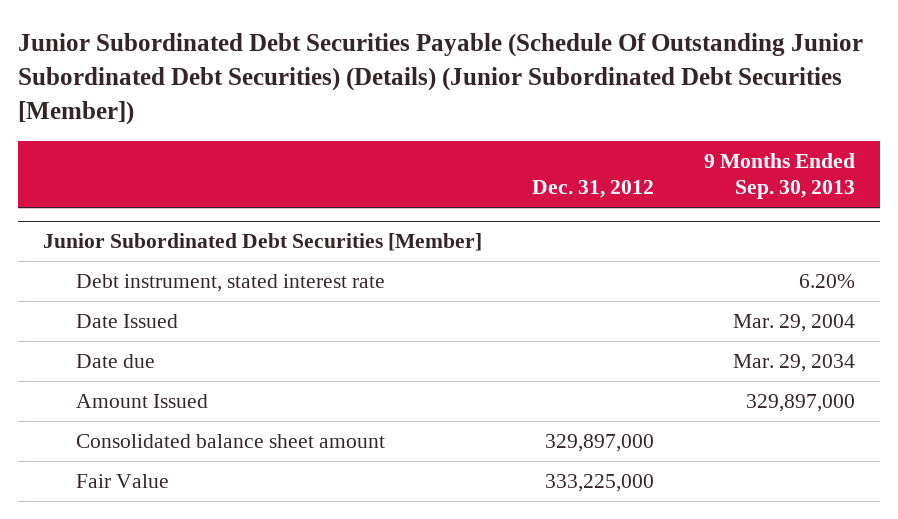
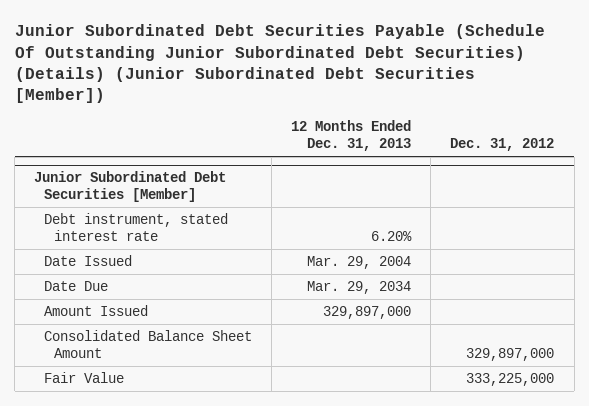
- | Dec. 31, 2012 | 9 Months Ended Sep. 30, 2013
+ | 12 Months Ended Dec. 31, 2013 | Dec. 31, 2012
@ Junior Subordinated Debt Securities [Member]
- Date due | | Mar. 29, 2034
+ Date Due | Mar. 29, 2034 |
- Consolidated balance sheet amount | 329,897,000 |
+ Consolidated Balance Sheet Amount | | 329,897,000

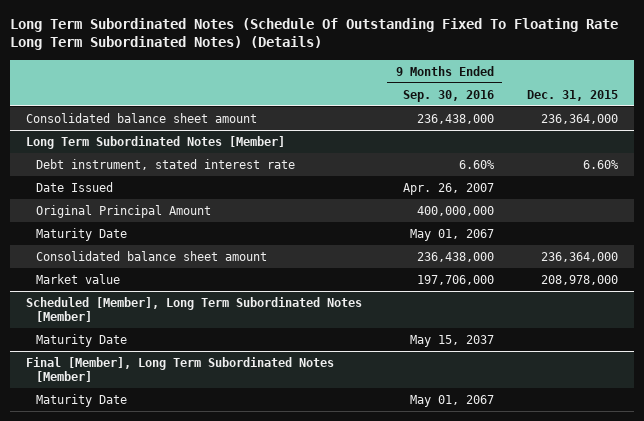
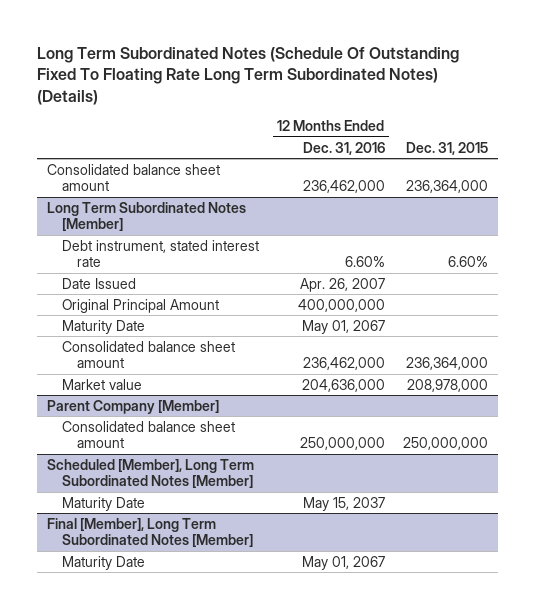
- | 9 Months Ended Sep. 30, 2016 | Dec. 31, 2015
+ | 12 Months Ended Dec. 31, 2016 | Dec. 31, 2015
+ Parent Company [Member]
+ Consolidated balance sheet amount | 250,000,000 | 250,000,000

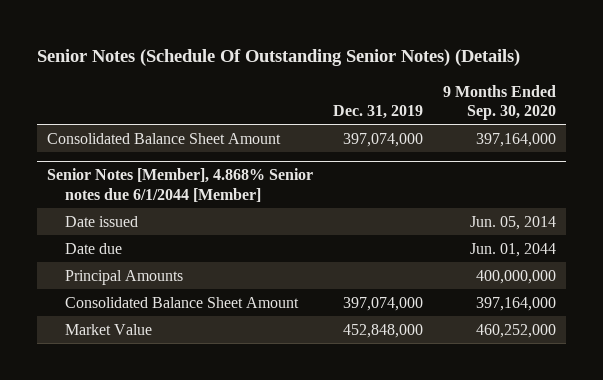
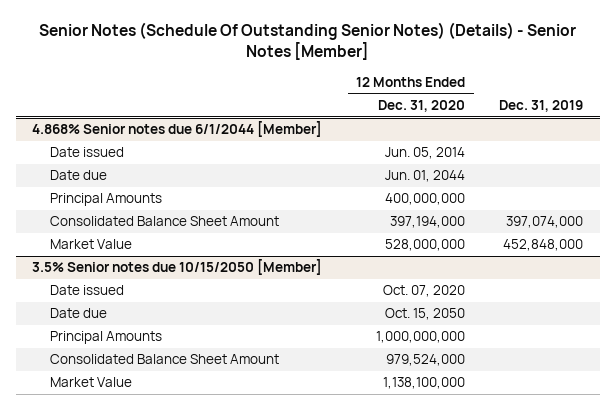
- Senior Notes (Schedule Of Outstanding Senior Notes) (Details)
+ Senior Notes (Schedule Of Outstanding Senior Notes) (Details) - Senior Notes [Member]
- | Dec. 31, 2019 | 9 Months Ended Sep. 30, 2020
+ | 12 Months Ended Dec. 31, 2020 | Dec. 31, 2019
- Consolidated Balance Sheet Amount | 397,074,000 | 397,164,000
- Senior Notes [Member], 4.868% Senior notes due 6/1/2044 [Member]
+ 4.868% Senior notes due 6/1/2044 [Member]
+ 3.5% Senior notes due 10/15/2050 [Member]
+ Date issued | Oct. 07, 2020 |
+ Date due | Oct. 15, 2050 |
+ Principal Amounts | 1,000,000,000 |
+ Consolidated Balance Sheet Amount | 979,524,000 |
+ Market Value | 1,138,100,000 |

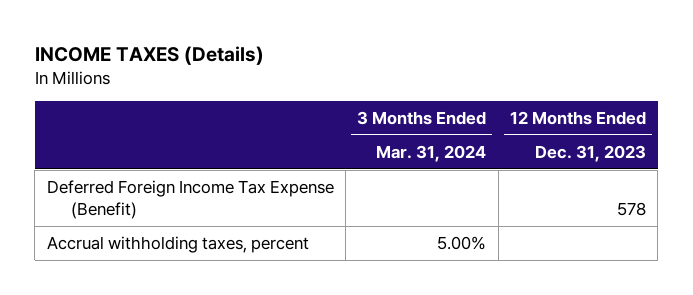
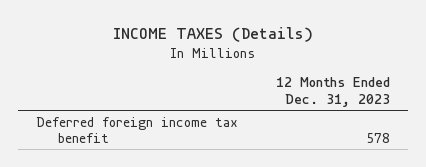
- | 3 Months Ended Mar. 31, 2024 | 12 Months Ended Dec. 31, 2023
+ | 12 Months Ended Dec. 31, 2023
- Deferred Foreign Income Tax Expense (Benefit) | | 578
- Accrual withholding taxes, percent | 5.00% |
+ Deferred foreign income tax benefit | 578

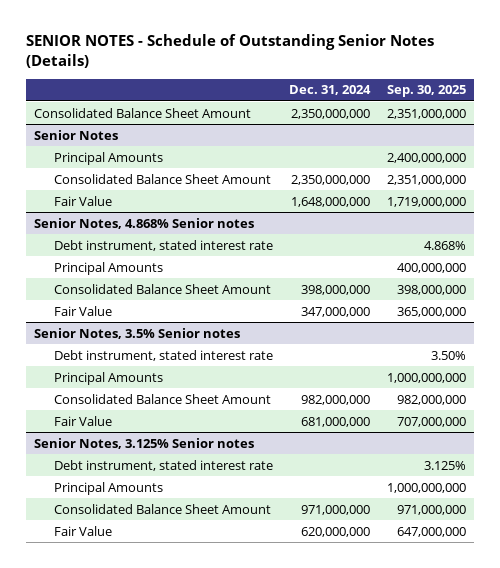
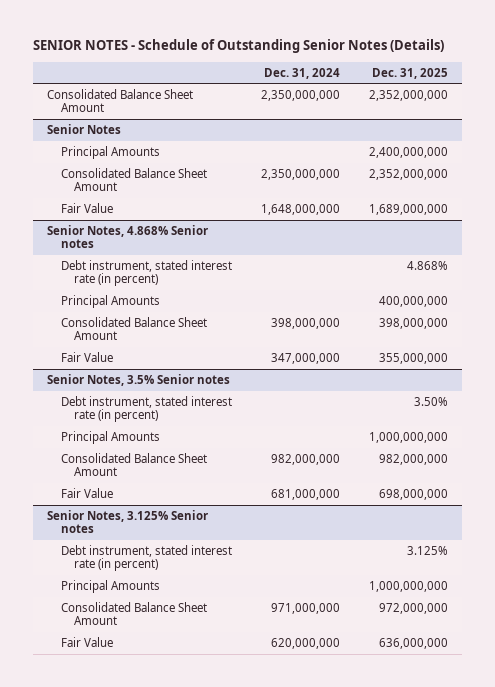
- | Dec. 31, 2024 | Sep. 30, 2025
+ | Dec. 31, 2024 | Dec. 31, 2025
@ Senior Notes, 4.868% Senior notes
- Debt instrument, stated interest rate | | 4.868%
+ Debt instrument, stated interest rate (in percent) | | 4.868%
@ Senior Notes, 3.5% Senior notes
- Debt instrument, stated interest rate | | 3.50%
+ Debt instrument, stated interest rate (in percent) | | 3.50%
@ Senior Notes, 3.125% Senior notes
- Debt instrument, stated interest rate | | 3.125%
+ Debt instrument, stated interest rate (in percent) | | 3.125%

